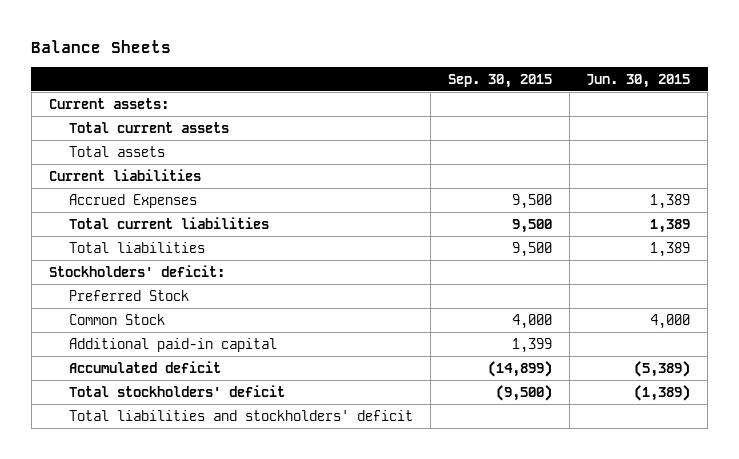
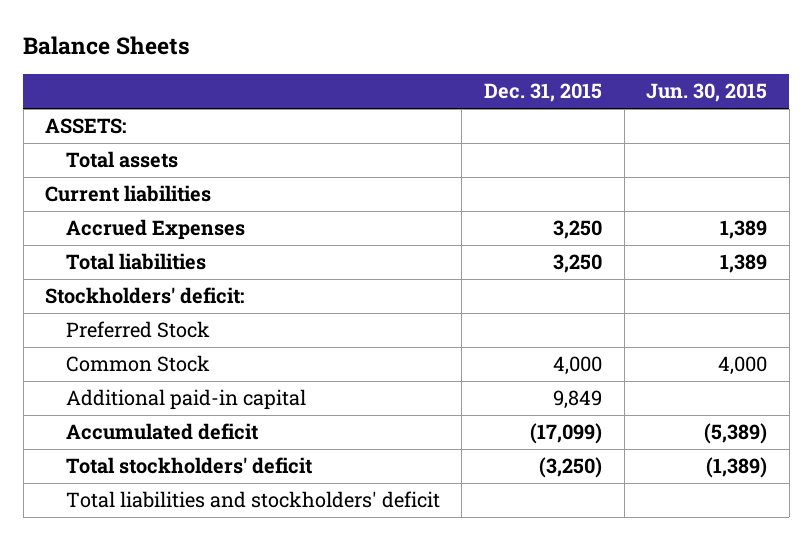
- | Sep. 30, 2015 | Jun. 30, 2015
+ | Dec. 31, 2015 | Jun. 30, 2015
- Current assets:
- Total current assets
+ ASSETS:
- Total current liabilities | 9,500 | 1,389

